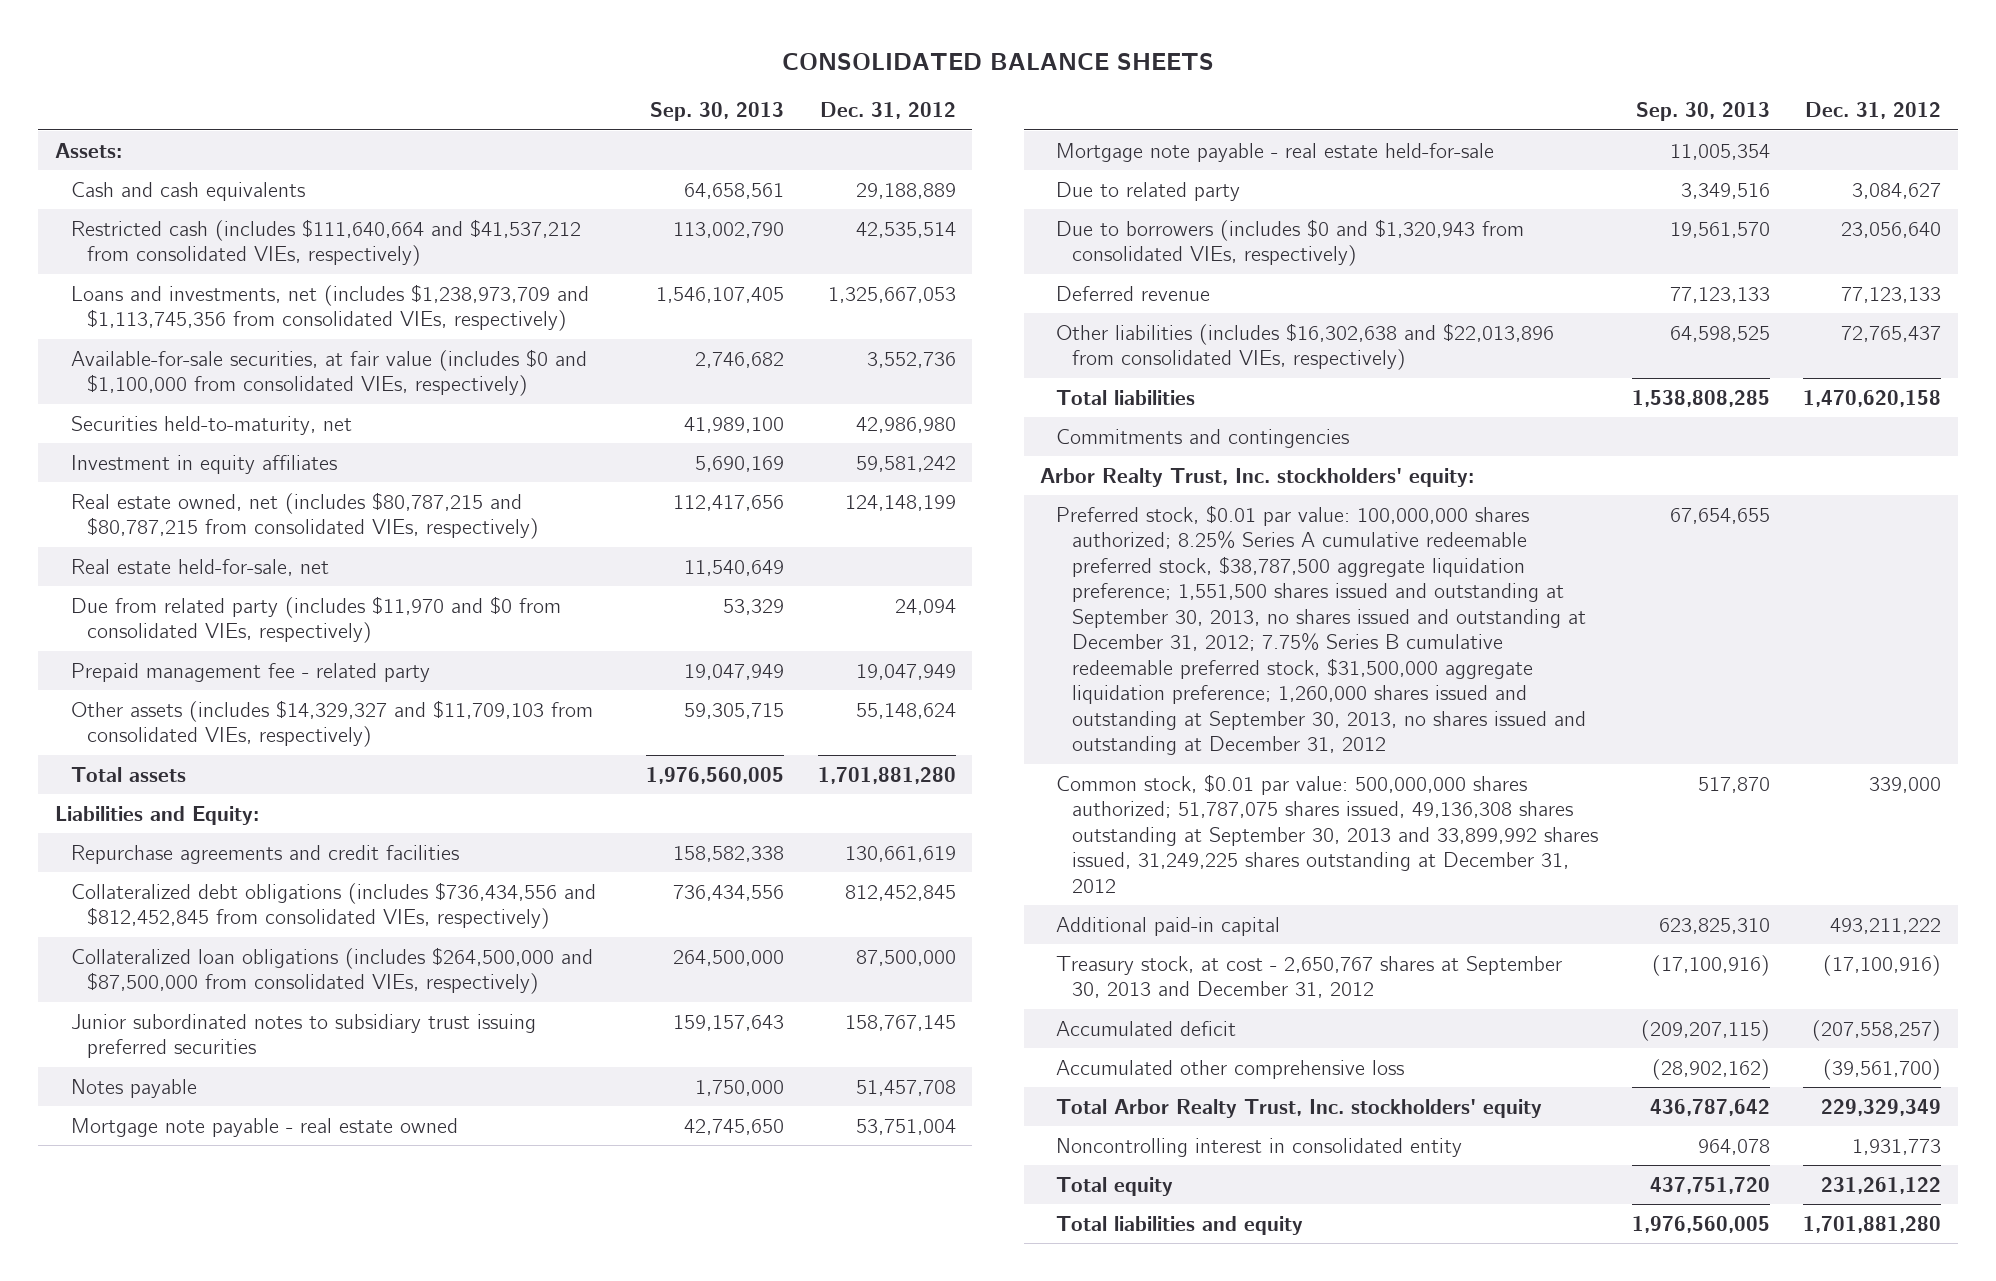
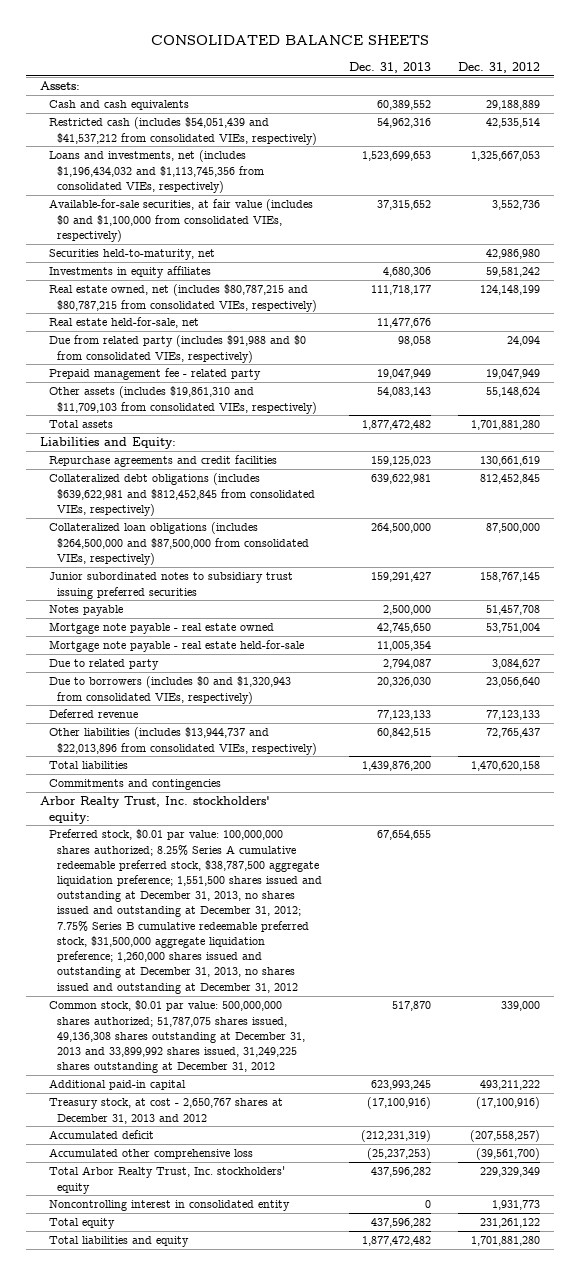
- | Sep. 30, 2013 | Dec. 31, 2012
+ | Dec. 31, 2013 | Dec. 31, 2012
- Restricted cash (includes $111,640,664 and $41,537,212 from consolidated VIEs, respectively) | 113,002,790 | 42,535,514
- Loans and investments, net (includes $1,238,973,709 and $1,113,745,356 from consolidated VIEs, respectively) | 1,546,107,405 | 1,325,667,053
+ Restricted cash (includes $54,051,439 and $41,537,212 from consolidated VIEs, respectively) | 54,962,316 | 42,535,514
+ Loans and investments, net (includes $1,196,434,032 and $1,113,745,356 from consolidated VIEs, respectively) | 1,523,699,653 | 1,325,667,053
- Investment in equity affiliates | 5,690,169 | 59,581,242
+ Investments in equity affiliates | 4,680,306 | 59,581,242
- Due from related party (includes $11,970 and $0 from consolidated VIEs, respectively) | 53,329 | 24,094
+ Due from related party (includes $91,988 and $0 from consolidated VIEs, respectively) | 98,058 | 24,094
- Other assets (includes $14,329,327 and $11,709,103 from consolidated VIEs, respectively) | 59,305,715 | 55,148,624
+ Other assets (includes $19,861,310 and $11,709,103 from consolidated VIEs, respectively) | 54,083,143 | 55,148,624
- Collateralized debt obligations (includes $736,434,556 and $812,452,845 from consolidated VIEs, respectively) | 736,434,556 | 812,452,845
+ Collateralized debt obligations (includes $639,622,981 and $812,452,845 from consolidated VIEs, respectively) | 639,622,981 | 812,452,845
- Other liabilities (includes $16,302,638 and $22,013,896 from consolidated VIEs, respectively) | 64,598,525 | 72,765,437
+ Other liabilities (includes $13,944,737 and $22,013,896 from consolidated VIEs, respectively) | 60,842,515 | 72,765,437
- Preferred stock, $0.01 par value: 100,000,000 shares authorized; 8.25% Series A cumulative redeemable preferred stock, $38,787,500 aggregate liquidation preference; 1,551,500 shares issued and outstanding at September 30, 2013, no shares issued and outstanding at December 31, 2012; 7.75% Series B cumulative redeemable preferred stock, $31,500,000 aggregate liquidation preference; 1,260,000 shares issued and outstanding at September 30, 2013, no shares issued and outstanding at December 31, 2012 | 67,654,655 |
- Common stock, $0.01 par value: 500,000,000 shares authorized; 51,787,075 shares issued, 49,136,308 shares outstanding at September 30, 2013 and 33,899,992 shares issued, 31,249,225 shares outstanding at December 31, 2012 | 517,870 | 339,000
+ Preferred stock, $0.01 par value: 100,000,000 shares authorized; 8.25% Series A cumulative redeemable preferred stock, $38,787,500 aggregate liquidation preference; 1,551,500 shares issued and outstanding at December 31, 2013, no shares issued and outstanding at December 31, 2012; 7.75% Series B cumulative redeemable preferred stock, $31,500,000 aggregate liquidation preference; 1,260,000 shares issued and outstanding at December 31, 2013, no shares issued and outstanding at December 31, 2012 | 67,654,655 |
+ Common stock, $0.01 par value: 500,000,000 shares authorized; 51,787,075 shares issued, 49,136,308 shares outstanding at December 31, 2013 and 33,899,992 shares issued, 31,249,225 shares outstanding at December 31, 2012 | 517,870 | 339,000
- Treasury stock, at cost - 2,650,767 shares at September 30, 2013 and December 31, 2012 | (17,100,916) | (17,100,916)
+ Treasury stock, at cost - 2,650,767 shares at December 31, 2013 and 2012 | (17,100,916) | (17,100,916)

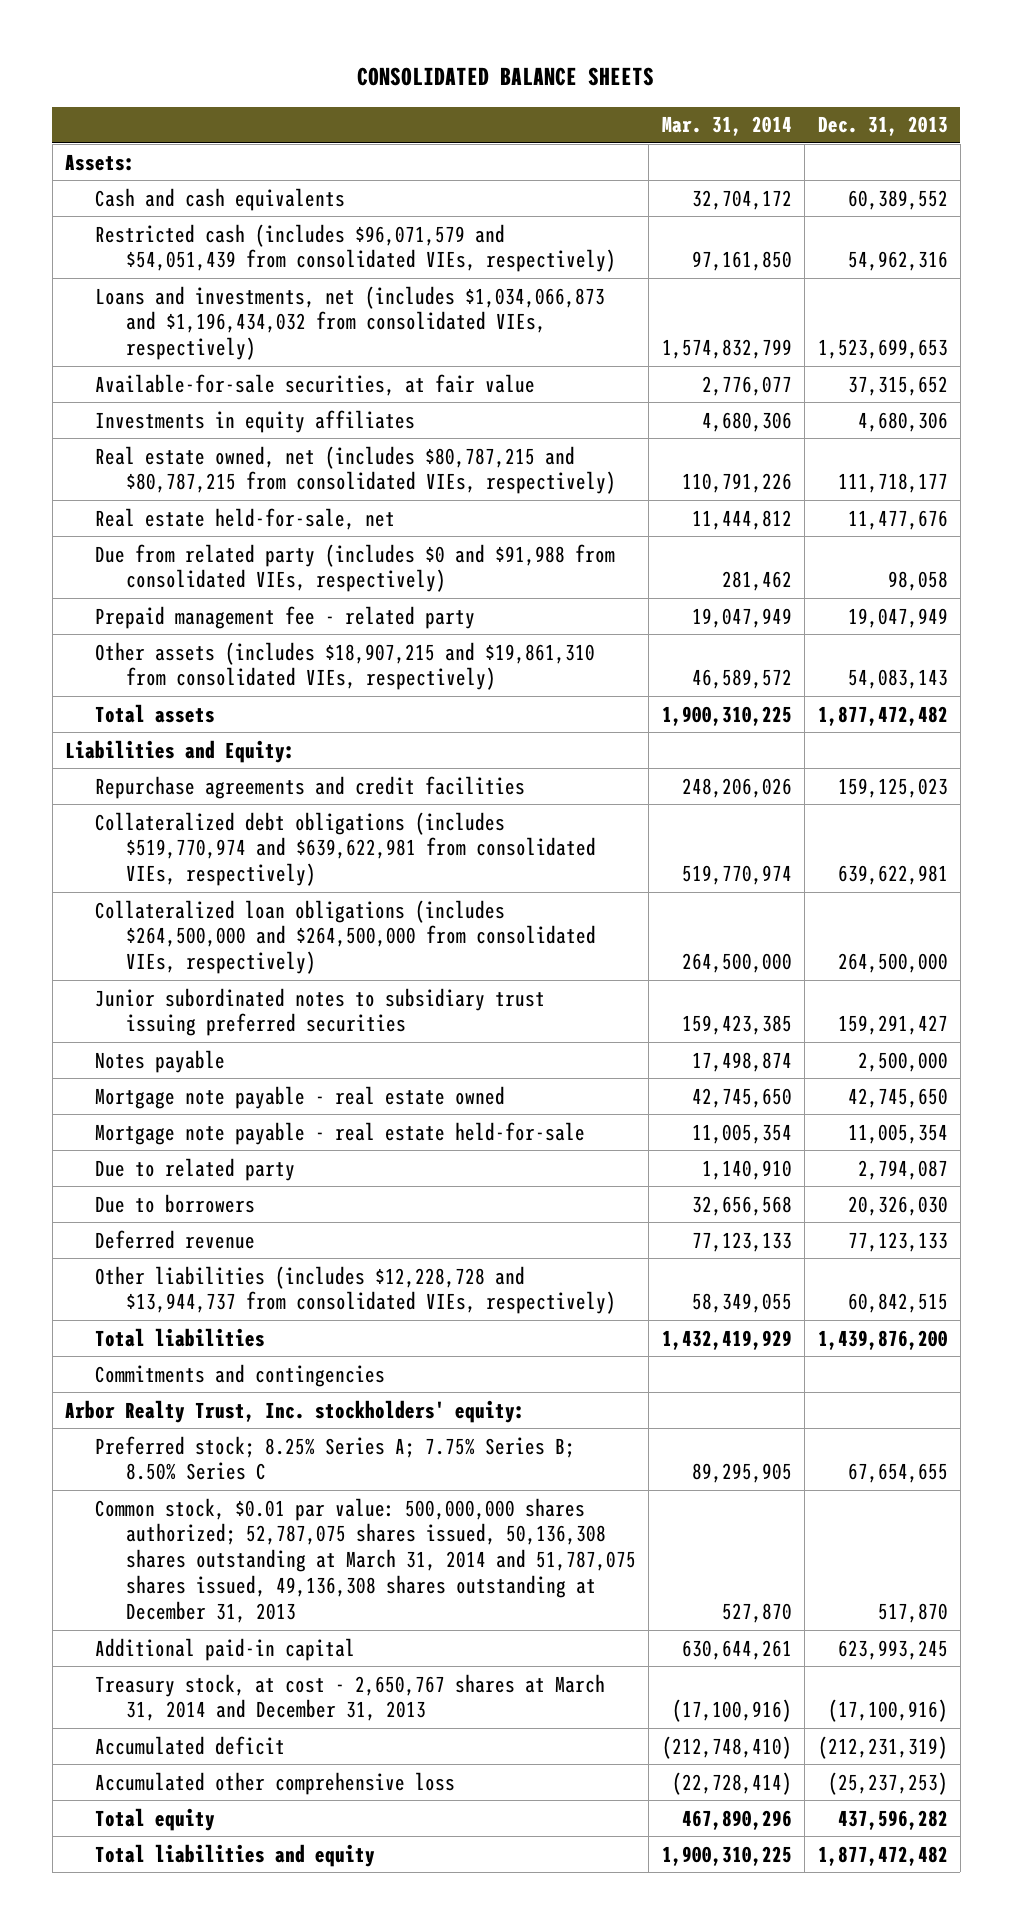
- | Dec. 31, 2013 | Dec. 31, 2012
+ | Mar. 31, 2014 | Dec. 31, 2013
- Restricted cash (includes $54,051,439 and $41,537,212 from consolidated VIEs, respectively) | 54,962,316 | 42,535,514
- Loans and investments, net (includes $1,196,434,032 and $1,113,745,356 from consolidated VIEs, respectively) | 1,523,699,653 | 1,325,667,053
- Available-for-sale securities, at fair value (includes $0 and $1,100,000 from consolidated VIEs, respectively) | 37,315,652 | 3,552,736
- Securities held-to-maturity, net | | 42,986,980
+ Restricted cash (includes $96,071,579 and $54,051,439 from consolidated VIEs, respectively) | 97,161,850 | 54,962,316
+ Loans and investments, net (includes $1,034,066,873 and $1,196,434,032 from consolidated VIEs, respectively) | 1,574,832,799 | 1,523,699,653
+ Available-for-sale securities, at fair value | 2,776,077 | 37,315,652
- Due from related party (includes $91,988 and $0 from consolidated VIEs, respectively) | 98,058 | 24,094
+ Due from related party (includes $0 and $91,988 from consolidated VIEs, respectively) | 281,462 | 98,058
- Other assets (includes $19,861,310 and $11,709,103 from consolidated VIEs, respectively) | 54,083,143 | 55,148,624
+ Other assets (includes $18,907,215 and $19,861,310 from consolidated VIEs, respectively) | 46,589,572 | 54,083,143
- Collateralized debt obligations (includes $639,622,981 and $812,452,845 from consolidated VIEs, respectively) | 639,622,981 | 812,452,845
- Collateralized loan obligations (includes $264,500,000 and $87,500,000 from consolidated VIEs, respectively) | 264,500,000 | 87,500,000
+ Collateralized debt obligations (includes $519,770,974 and $639,622,981 from consolidated VIEs, respectively) | 519,770,974 | 639,622,981
+ Collateralized loan obligations (includes $264,500,000 and $264,500,000 from consolidated VIEs, respectively) | 264,500,000 | 264,500,000
- Due to borrowers (includes $0 and $1,320,943 from consolidated VIEs, respectively) | 20,326,030 | 23,056,640
+ Due to borrowers | 32,656,568 | 20,326,030
- Other liabilities (includes $13,944,737 and $22,013,896 from consolidated VIEs, respectively) | 60,842,515 | 72,765,437
+ Other liabilities (includes $12,228,728 and $13,944,737 from consolidated VIEs, respectively) | 58,349,055 | 60,842,515
- Preferred stock, $0.01 par value: 100,000,000 shares authorized; 8.25% Series A cumulative redeemable preferred stock, $38,787,500 aggregate liquidation preference; 1,551,500 shares issued and outstanding at December 31, 2013, no shares issued and outstanding at December 31, 2012; 7.75% Series B cumulative redeemable preferred stock, $31,500,000 aggregate liquidation preference; 1,260,000 shares issued and outstanding at December 31, 2013, no shares issued and outstanding at December 31, 2012 | 67,654,655 |
- Common stock, $0.01 par value: 500,000,000 shares authorized; 51,787,075 shares issued, 49,136,308 shares outstanding at December 31, 2013 and 33,899,992 shares issued, 31,249,225 shares outstanding at December 31, 2012 | 517,870 | 339,000
+ Preferred stock; 8.25% Series A; 7.75% Series B; 8.50% Series C | 89,295,905 | 67,654,655
+ Common stock, $0.01 par value: 500,000,000 shares authorized; 52,787,075 shares issued, 50,136,308 shares outstanding at March 31, 2014 and 51,787,075 shares issued, 49,136,308 shares outstanding at December 31, 2013 | 527,870 | 517,870
- Treasury stock, at cost - 2,650,767 shares at December 31, 2013 and 2012 | (17,100,916) | (17,100,916)
+ Treasury stock, at cost - 2,650,767 shares at March 31, 2014 and December 31, 2013 | (17,100,916) | (17,100,916)
- Total Arbor Realty Trust, Inc. stockholders' equity | 437,596,282 | 229,329,349
- Noncontrolling interest in consolidated entity | 0 | 1,931,773

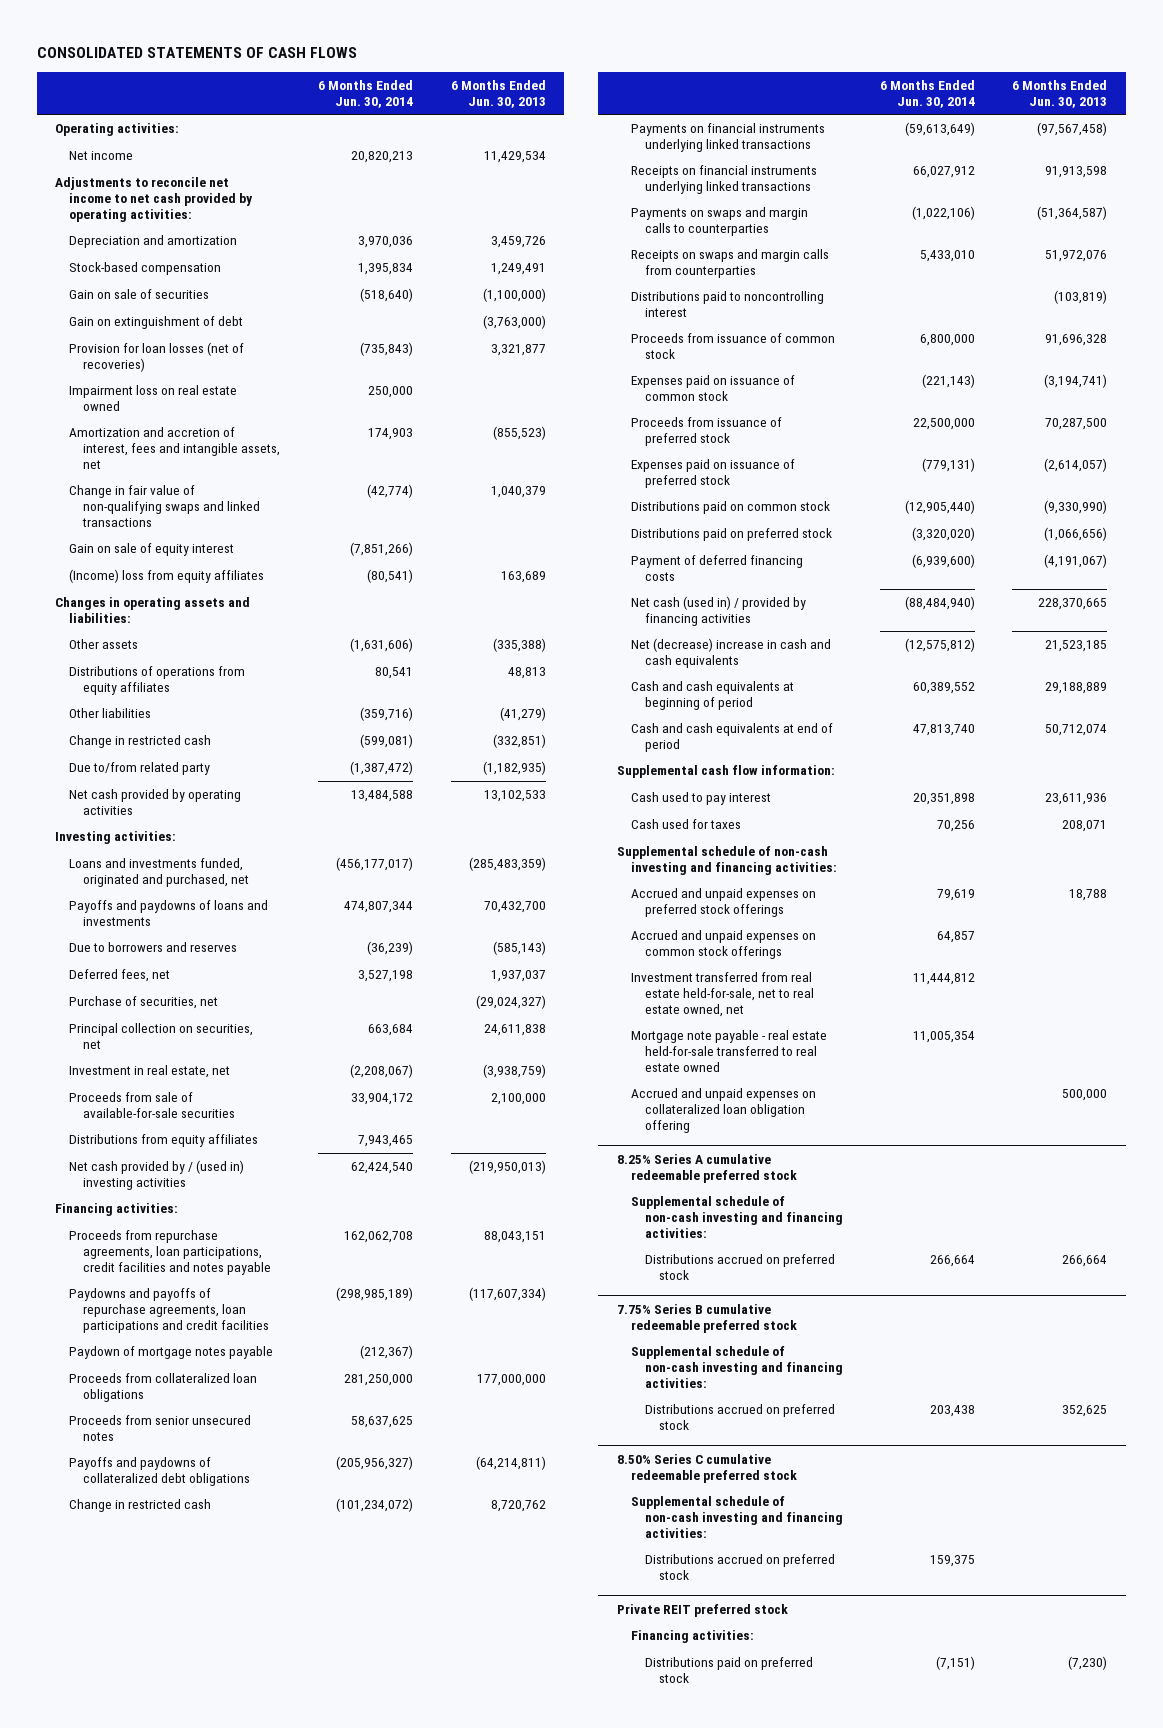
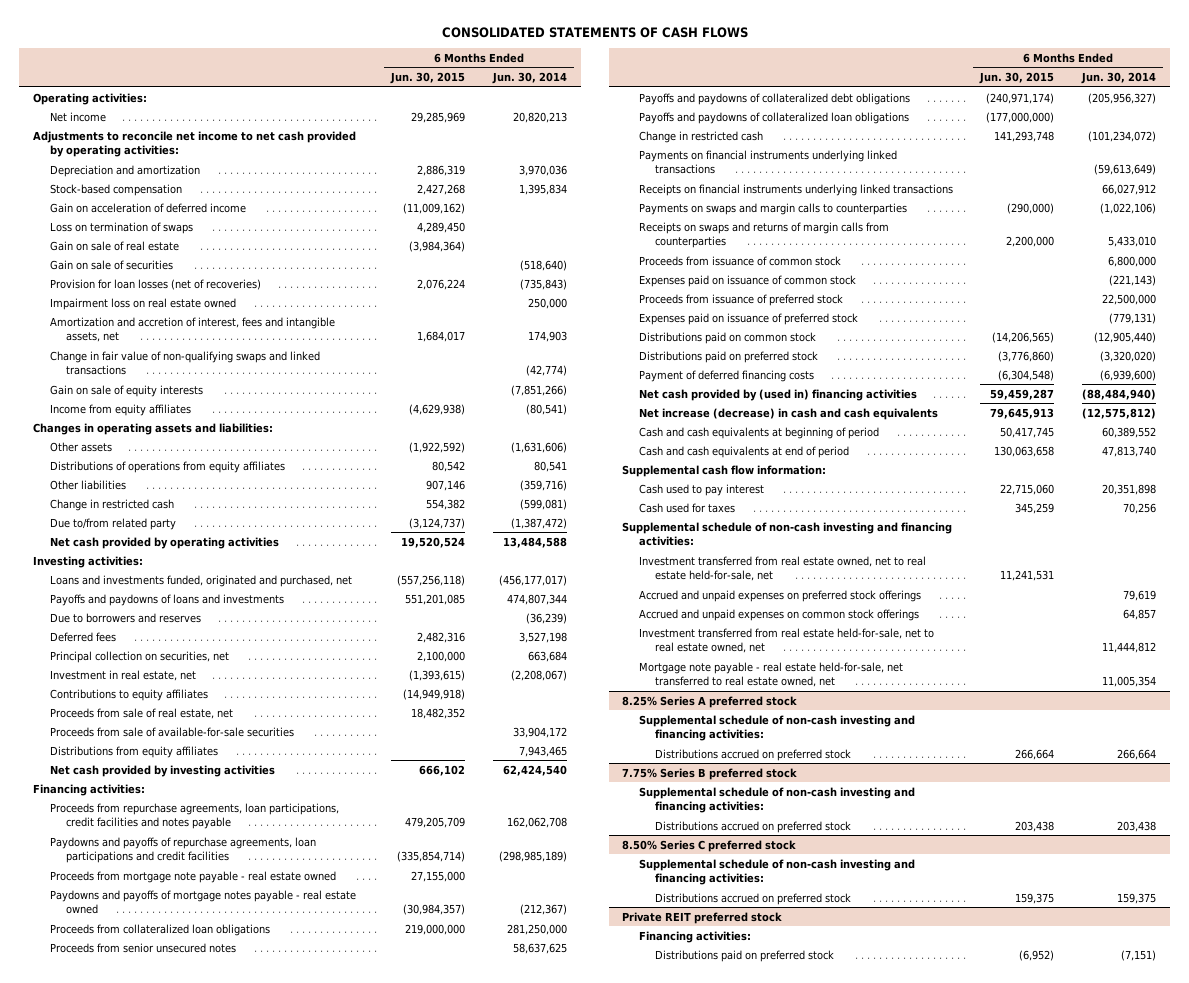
- | 6 Months Ended Jun. 30, 2014 | 6 Months Ended Jun. 30, 2013
+ | 6 Months Ended Jun. 30, 2015 | 6 Months Ended Jun. 30, 2014
+ Gain on acceleration of deferred income | (11,009,162) |
+ Loss on termination of swaps | 4,289,450 |
+ Gain on sale of real estate | (3,984,364) |
- Gain on extinguishment of debt | | (3,763,000)
- Gain on sale of equity interest | (7,851,266) |
- (Income) loss from equity affiliates | (80,541) | 163,689
+ Gain on sale of equity interests | | (7,851,266)
+ Income from equity affiliates | (4,629,938) | (80,541)
- Deferred fees, net | 3,527,198 | 1,937,037
- Purchase of securities, net | | (29,024,327)
+ Deferred fees | 2,482,316 | 3,527,198
+ Contributions to equity affiliates | (14,949,918) |
+ Proceeds from sale of real estate, net | 18,482,352 |
- Net cash provided by / (used in) investing activities | 62,424,540 | (219,950,013)
+ Net cash provided by investing activities | 666,102 | 62,424,540
- Paydown of mortgage notes payable | (212,367) |
+ Proceeds from mortgage note payable - real estate owned | 27,155,000 |
+ Paydowns and payoffs of mortgage notes payable - real estate owned | (30,984,357) | (212,367)
+ Payoffs and paydowns of collateralized loan obligations | (177,000,000) |
- Receipts on swaps and margin calls from counterparties | 5,433,010 | 51,972,076
- Distributions paid to noncontrolling interest | | (103,819)
+ Receipts on swaps and returns of margin calls from counterparties | 2,200,000 | 5,433,010
- Net cash (used in) / provided by financing activities | (88,484,940) | 228,370,665
- Net (decrease) increase in cash and cash equivalents | (12,575,812) | 21,523,185
+ Net cash provided by (used in) financing activities | 59,459,287 | (88,484,940)
+ Net increase (decrease) in cash and cash equivalents | 79,645,913 | (12,575,812)
+ Investment transferred from real estate owned, net to real estate held-for-sale, net | 11,241,531 |
- Mortgage note payable - real estate held-for-sale transferred to real estate owned | 11,005,354 |
- Accrued and unpaid expenses on collateralized loan obligation offering | | 500,000
- 8.25% Series A cumulative redeemable preferred stock
+ Mortgage note payable - real estate held-for-sale, net transferred to real estate owned, net | | 11,005,354
+ 8.25% Series A preferred stock
- 7.75% Series B cumulative redeemable preferred stock
+ 7.75% Series B preferred stock
- 8.50% Series C cumulative redeemable preferred stock
+ 8.50% Series C preferred stock

